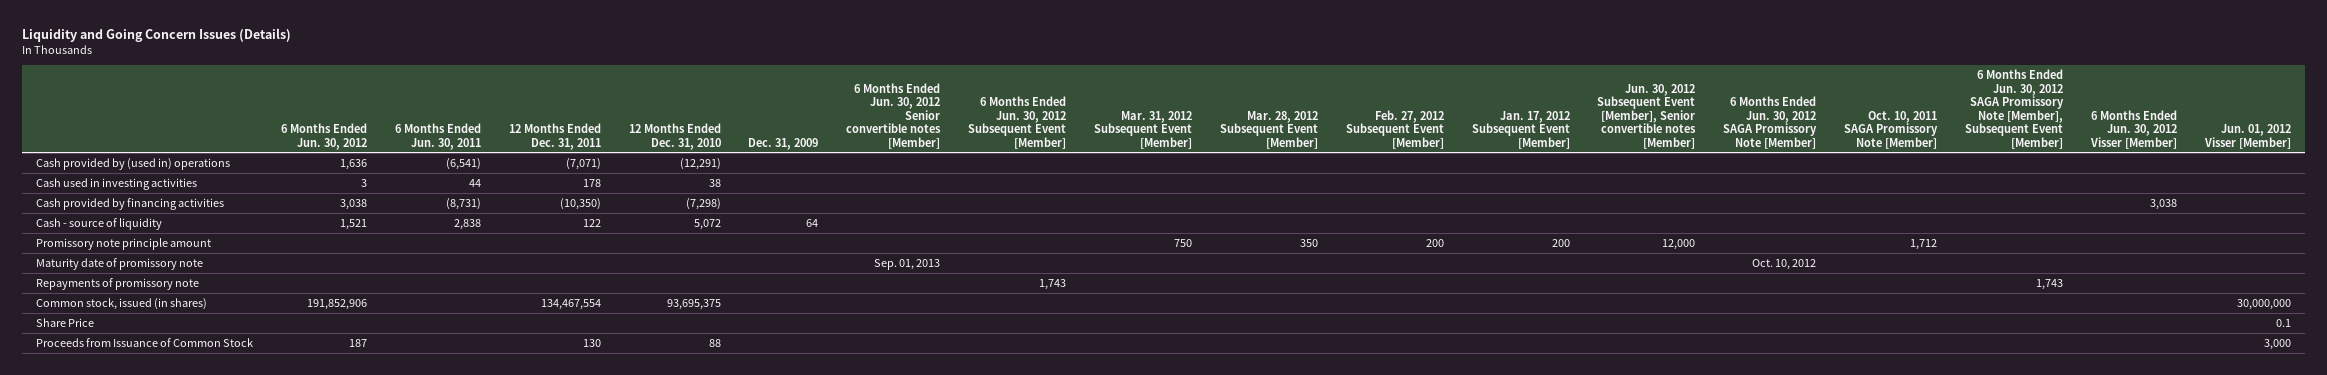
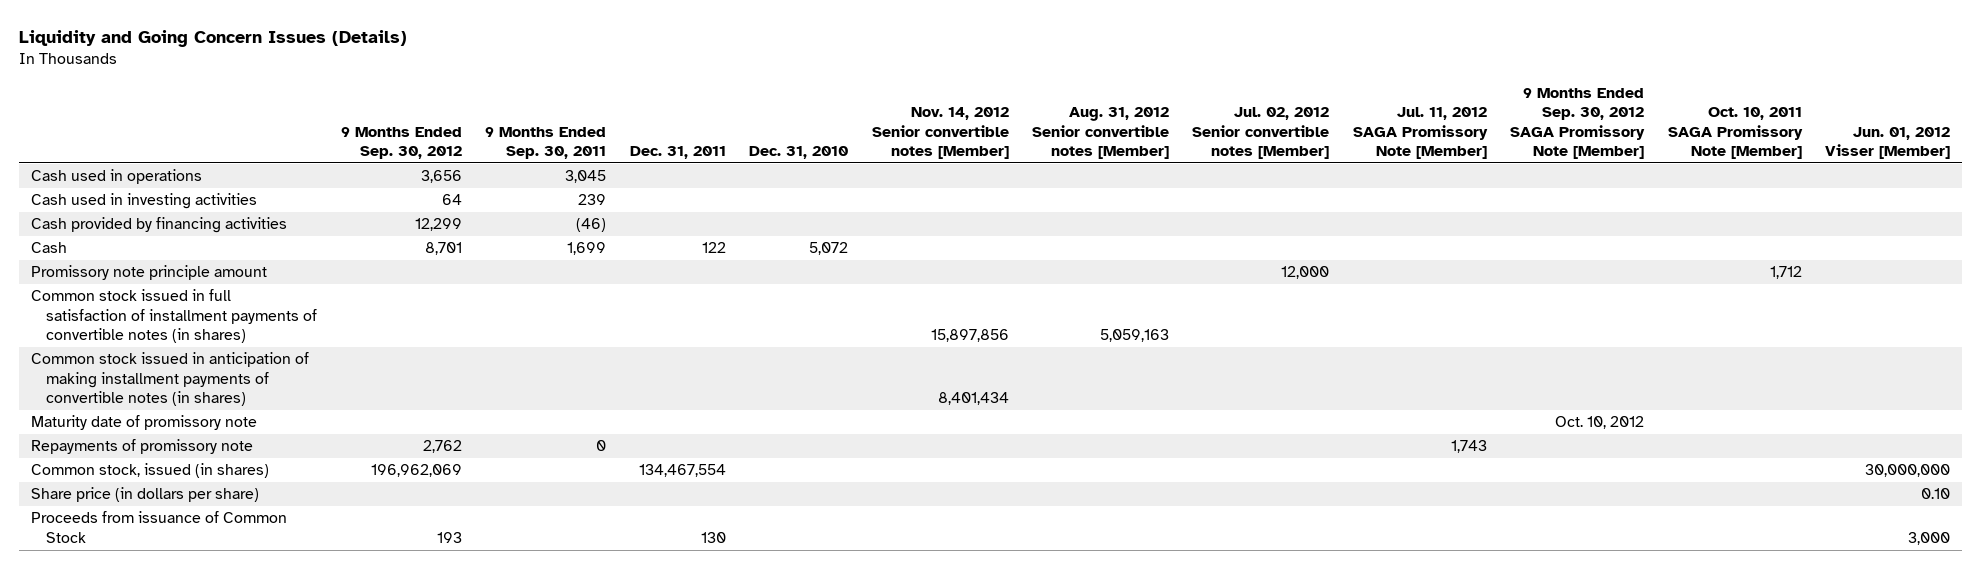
- | 6 Months Ended Jun. 30, 2012 | 6 Months Ended Jun. 30, 2011 | 12 Months Ended Dec. 31, 2011 | 12 Months Ended Dec. 31, 2010 | Dec. 31, 2009 | 6 Months Ended Jun. 30, 2012 Senior convertible notes [Member] | 6 Months Ended Jun. 30, 2012 Subsequent Event [Member] | Mar. 31, 2012 Subsequent Event [Member] | Mar. 28, 2012 Subsequent Event [Member] | Feb. 27, 2012 Subsequent Event [Member] | Jan. 17, 2012 Subsequent Event [Member] | Jun. 30, 2012 Subsequent Event [Member], Senior convertible notes [Member] | 6 Months Ended Jun. 30, 2012 SAGA Promissory Note [Member] | Oct. 10, 2011 SAGA Promissory Note [Member] | 6 Months Ended Jun. 30, 2012 SAGA Promissory Note [Member], Subsequent Event [Member] | 6 Months Ended Jun. 30, 2012 Visser [Member] | Jun. 01, 2012 Visser [Member]
+ | 9 Months Ended Sep. 30, 2012 | 9 Months Ended Sep. 30, 2011 | Dec. 31, 2011 | Dec. 31, 2010 | Nov. 14, 2012 Senior convertible notes [Member] | Aug. 31, 2012 Senior convertible notes [Member] | Jul. 02, 2012 Senior convertible notes [Member] | Jul. 11, 2012 SAGA Promissory Note [Member] | 9 Months Ended Sep. 30, 2012 SAGA Promissory Note [Member] | Oct. 10, 2011 SAGA Promissory Note [Member] | Jun. 01, 2012 Visser [Member]
- Cash provided by (used in) operations | 1,636 | (6,541) | (7,071) | (12,291) | | | | | | | | | | | | |
+ Cash used in operations | 3,656 | 3,045 | | | | | | | | |
- Cash - source of liquidity | 1,521 | 2,838 | 122 | 5,072 | 64 | | | | | | | | | | | |
+ Cash | 8,701 | 1,699 | 122 | 5,072 | | | | | | |
+ Common stock issued in full satisfaction of installment payments of convertible notes (in shares) | | | | | 15,897,856 | 5,059,163 | | | | |
+ Common stock issued in anticipation of making installment payments of convertible notes (in shares) | | | | | 8,401,434 | | | | | |
- Share Price | | | | | | | | | | | | | | | | | 0.1
- Proceeds from Issuance of Common Stock | 187 | | 130 | 88 | | | | | | | | | | | | | 3,000
+ Share price (in dollars per share) | | | | | | | | | | | 0.10
+ Proceeds from issuance of Common Stock | 193 | | 130 | | | | | | | | 3,000

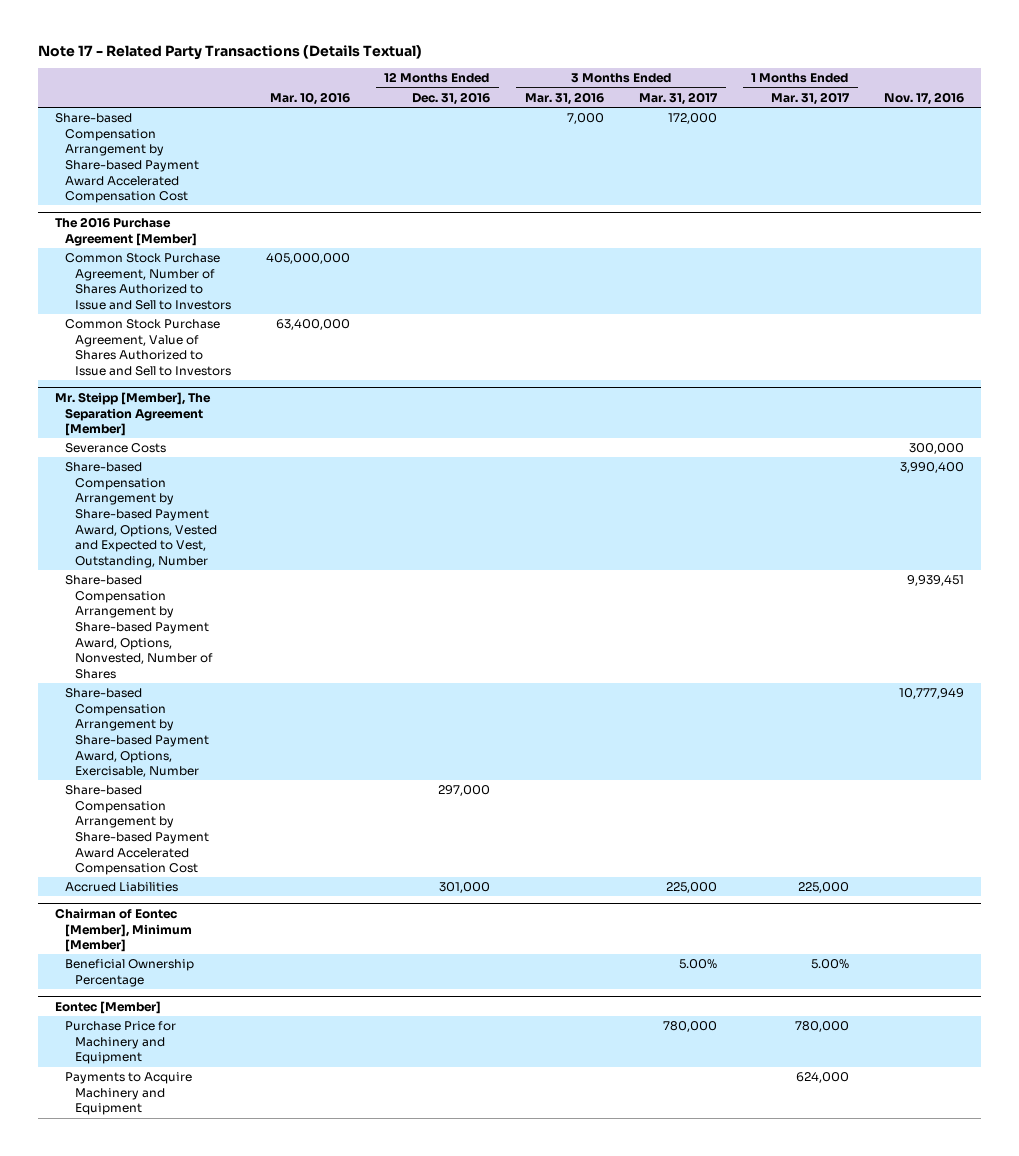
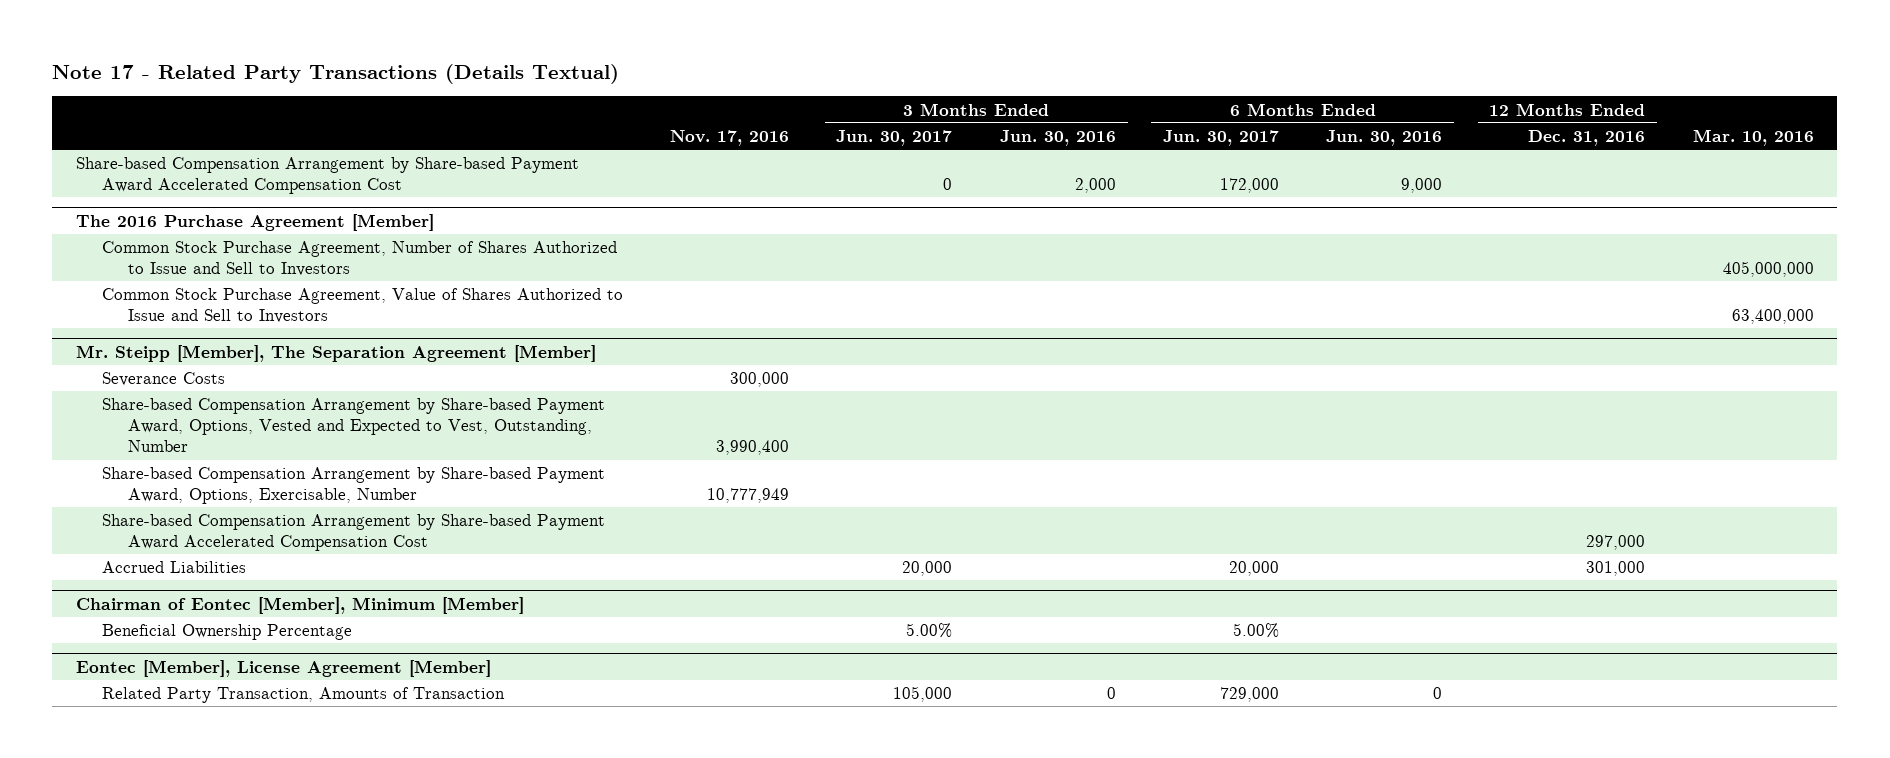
- | Mar. 10, 2016 | 12 Months Ended Dec. 31, 2016 | 3 Months Ended Mar. 31, 2016 | 3 Months Ended Mar. 31, 2017 | 1 Months Ended Mar. 31, 2017 | Nov. 17, 2016
+ | Nov. 17, 2016 | 3 Months Ended Jun. 30, 2017 | 3 Months Ended Jun. 30, 2016 | 6 Months Ended Jun. 30, 2017 | 6 Months Ended Jun. 30, 2016 | 12 Months Ended Dec. 31, 2016 | Mar. 10, 2016
@ Mr. Steipp [Member], The Separation Agreement [Member]
- Share-based Compensation Arrangement by Share-based Payment Award, Options, Nonvested, Number of Shares | | | | | | 9,939,451
- Eontec [Member]
- Purchase Price for Machinery and Equipment | | | | 780,000 | 780,000 |
- Payments to Acquire Machinery and Equipment | | | | | 624,000 |
+ Eontec [Member], License Agreement [Member]
+ Related Party Transaction, Amounts of Transaction | | 105,000 | 0 | 729,000 | 0 | |

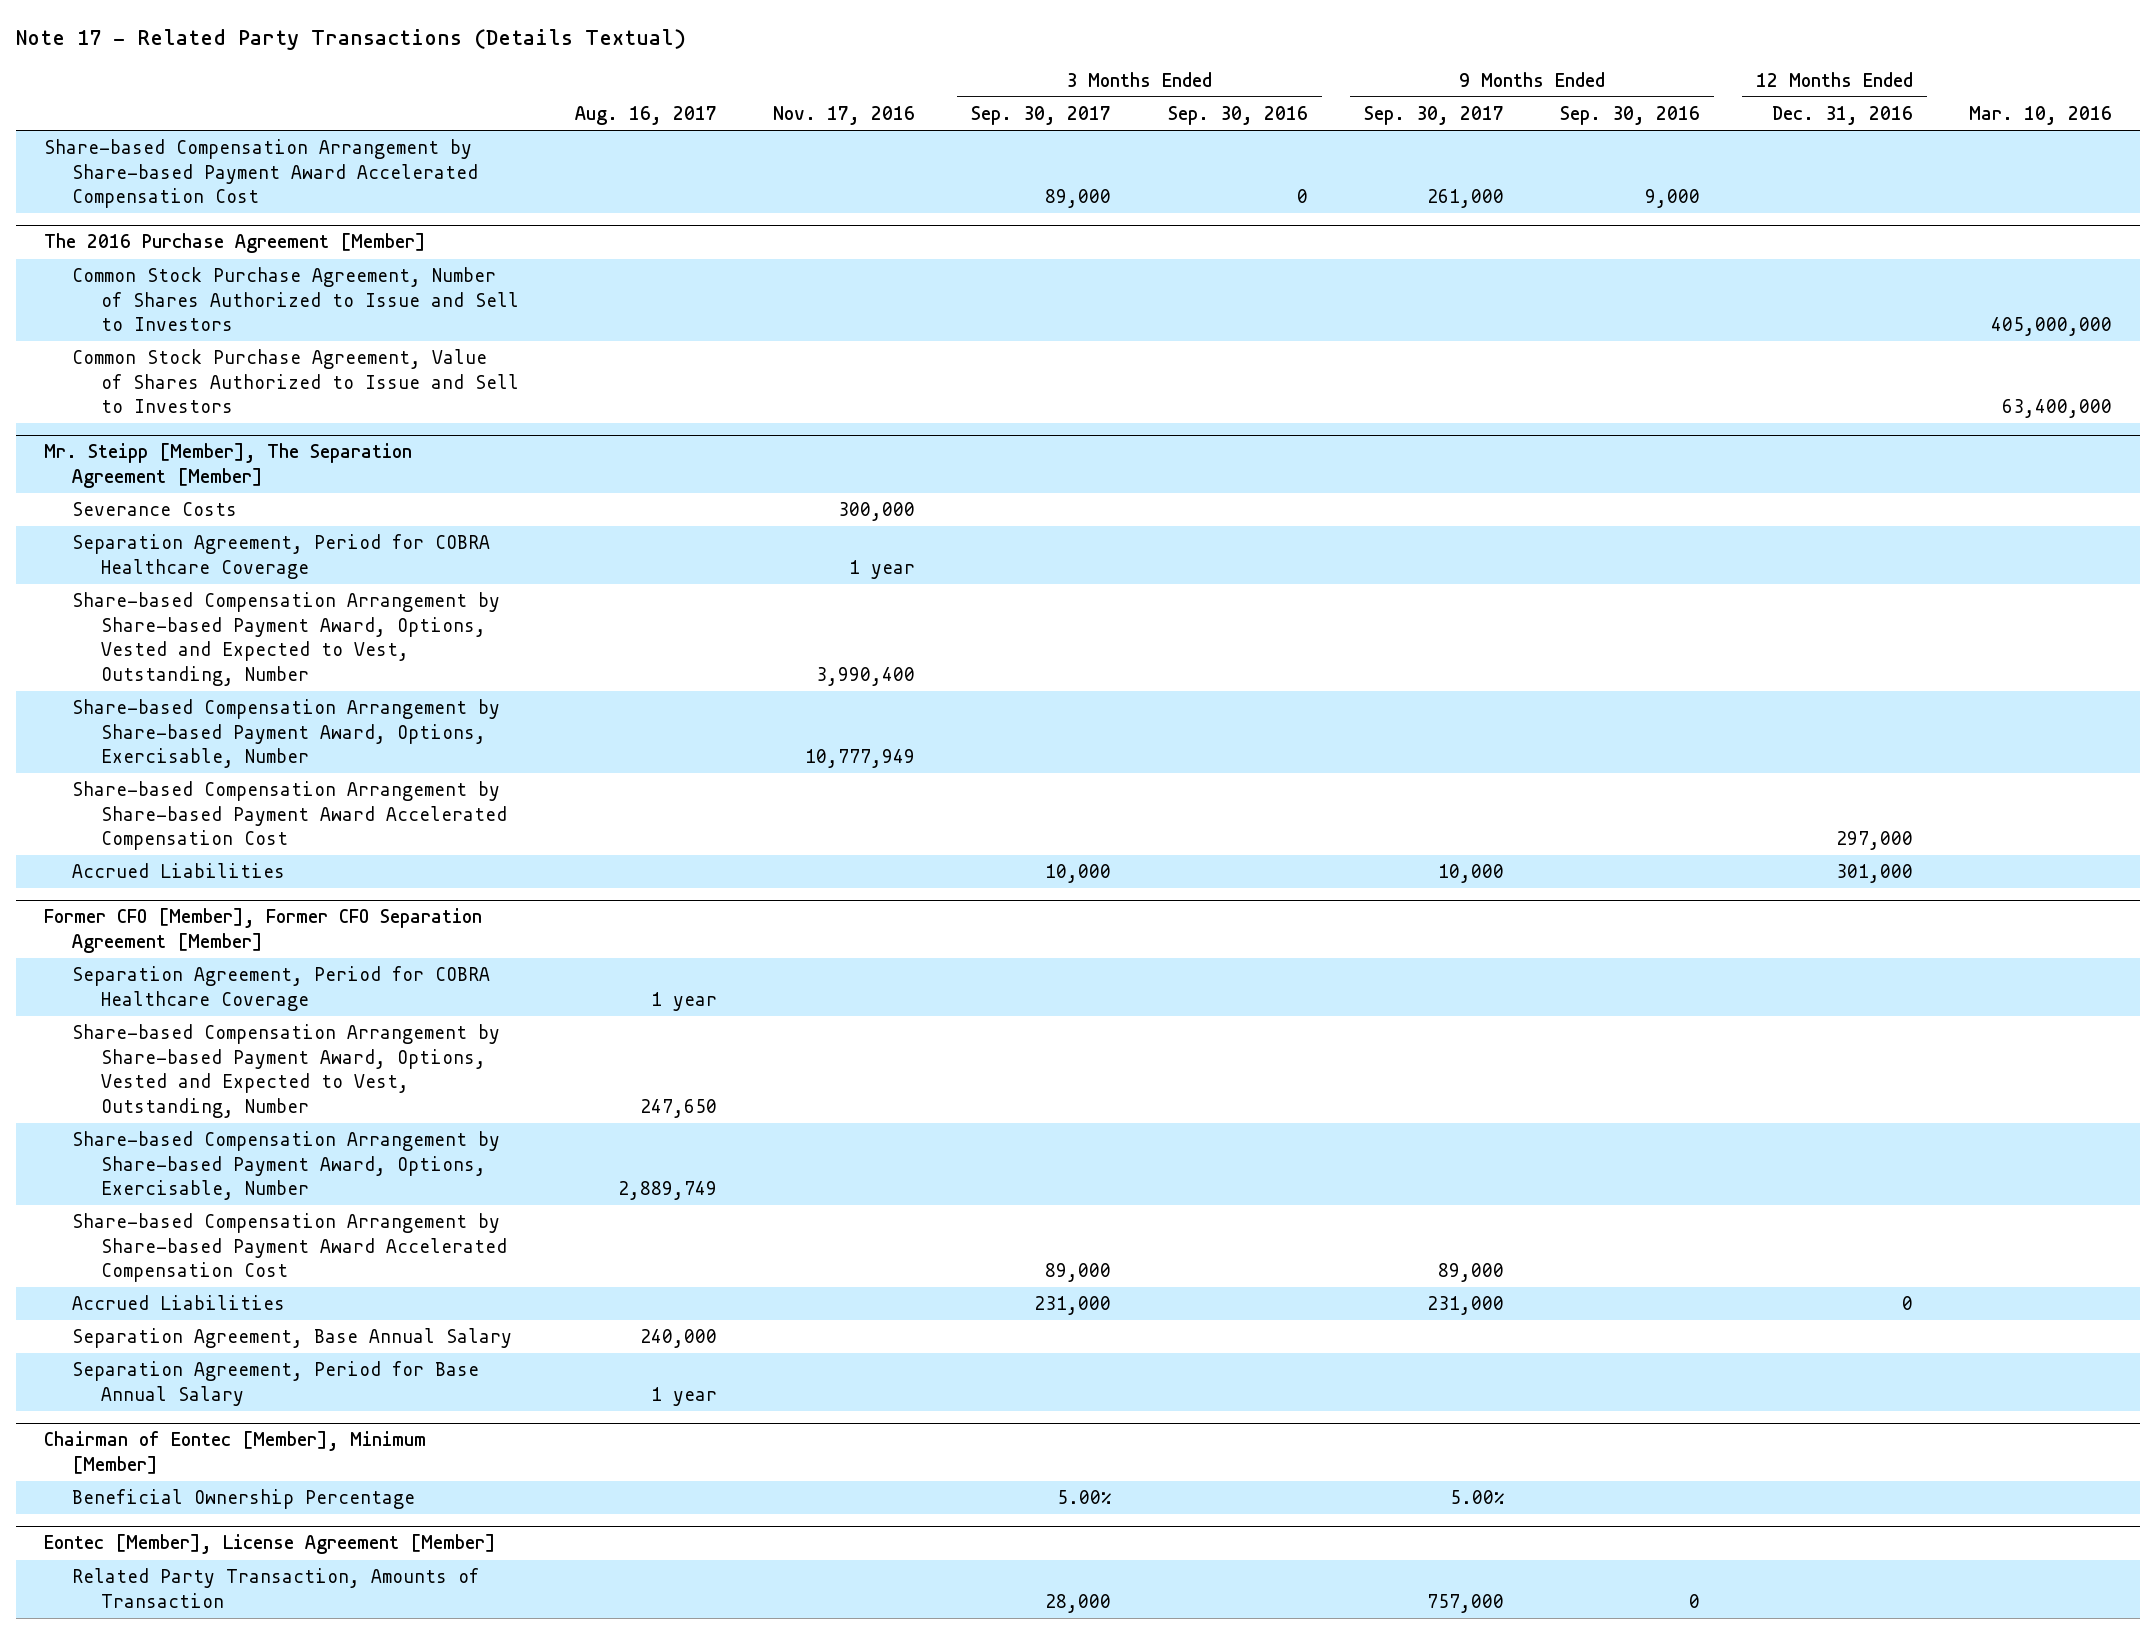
- | Nov. 17, 2016 | 3 Months Ended Jun. 30, 2017 | 3 Months Ended Jun. 30, 2016 | 6 Months Ended Jun. 30, 2017 | 6 Months Ended Jun. 30, 2016 | 12 Months Ended Dec. 31, 2016 | Mar. 10, 2016
+ | Aug. 16, 2017 | Nov. 17, 2016 | 3 Months Ended Sep. 30, 2017 | 3 Months Ended Sep. 30, 2016 | 9 Months Ended Sep. 30, 2017 | 9 Months Ended Sep. 30, 2016 | 12 Months Ended Dec. 31, 2016 | Mar. 10, 2016
@ Mr. Steipp [Member], The Separation Agreement [Member]
+ Separation Agreement, Period for COBRA Healthcare Coverage | | 1 year | | | | | |
+ Former CFO [Member], Former CFO Separation Agreement [Member]
+ Separation Agreement, Period for COBRA Healthcare Coverage | 1 year | | | | | | |
+ Share-based Compensation Arrangement by Share-based Payment Award, Options, Vested and Expected to Vest, Outstanding, Number | 247,650 | | | | | | |
+ Share-based Compensation Arrangement by Share-based Payment Award, Options, Exercisable, Number | 2,889,749 | | | | | | |
+ Share-based Compensation Arrangement by Share-based Payment Award Accelerated Compensation Cost | | | 89,000 | | 89,000 | | |
+ Accrued Liabilities | | | 231,000 | | 231,000 | | 0 |
+ Separation Agreement, Base Annual Salary | 240,000 | | | | | | |
+ Separation Agreement, Period for Base Annual Salary | 1 year | | | | | | |

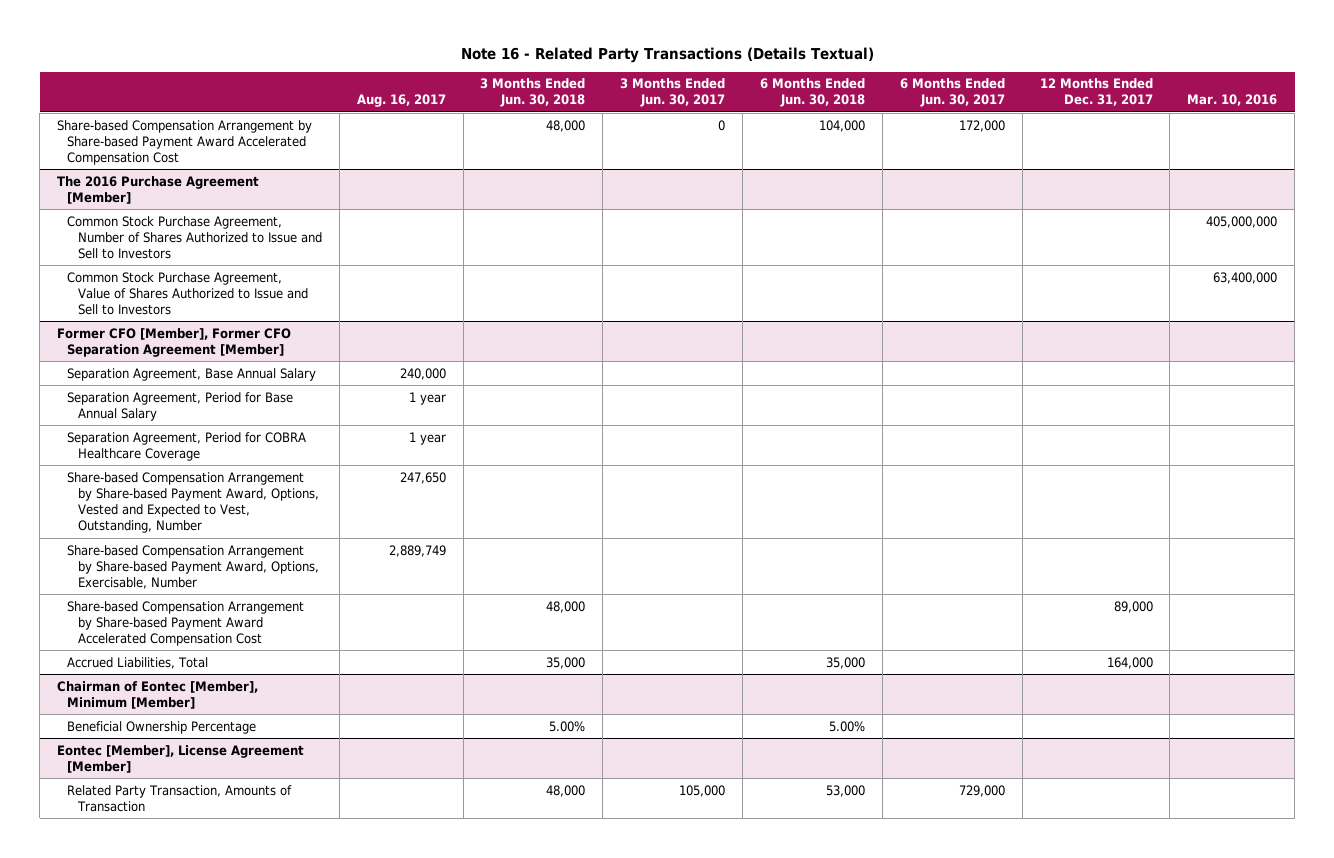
- Note 17 - Related Party Transactions (Details Textual)
+ Note 16 - Related Party Transactions (Details Textual)
- | Aug. 16, 2017 | Nov. 17, 2016 | 3 Months Ended Sep. 30, 2017 | 3 Months Ended Sep. 30, 2016 | 9 Months Ended Sep. 30, 2017 | 9 Months Ended Sep. 30, 2016 | 12 Months Ended Dec. 31, 2016 | Mar. 10, 2016
+ | Aug. 16, 2017 | 3 Months Ended Jun. 30, 2018 | 3 Months Ended Jun. 30, 2017 | 6 Months Ended Jun. 30, 2018 | 6 Months Ended Jun. 30, 2017 | 12 Months Ended Dec. 31, 2017 | Mar. 10, 2016
- Mr. Steipp [Member], The Separation Agreement [Member]
- Severance Costs | | 300,000 | | | | | |
- Separation Agreement, Period for COBRA Healthcare Coverage | | 1 year | | | | | |
- Share-based Compensation Arrangement by Share-based Payment Award, Options, Vested and Expected to Vest, Outstanding, Number | | 3,990,400 | | | | | |
- Share-based Compensation Arrangement by Share-based Payment Award, Options, Exercisable, Number | | 10,777,949 | | | | | |
- Share-based Compensation Arrangement by Share-based Payment Award Accelerated Compensation Cost | | | | | | | 297,000 |
- Accrued Liabilities | | | 10,000 | | 10,000 | | 301,000 |
@ Former CFO [Member], Former CFO Separation Agreement [Member]
moved up: Separation Agreement, Base Annual Salary | 240,000 | | | | | |
moved up: Separation Agreement, Period for Base Annual Salary | 1 year | | | | | |
- Accrued Liabilities | | | 231,000 | | 231,000 | | 0 |
+ Accrued Liabilities, Total | | 35,000 | | 35,000 | | 164,000 |

